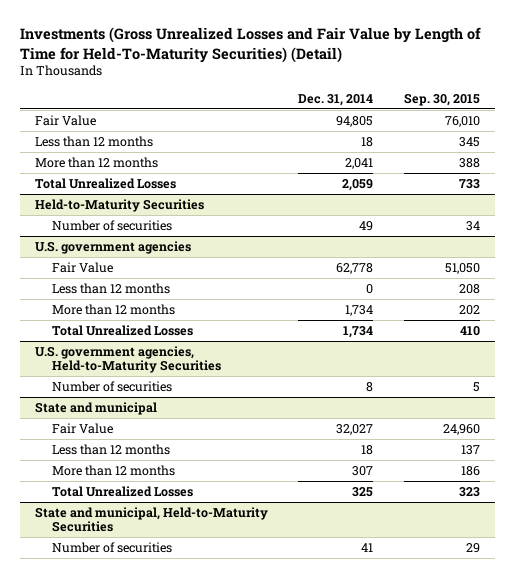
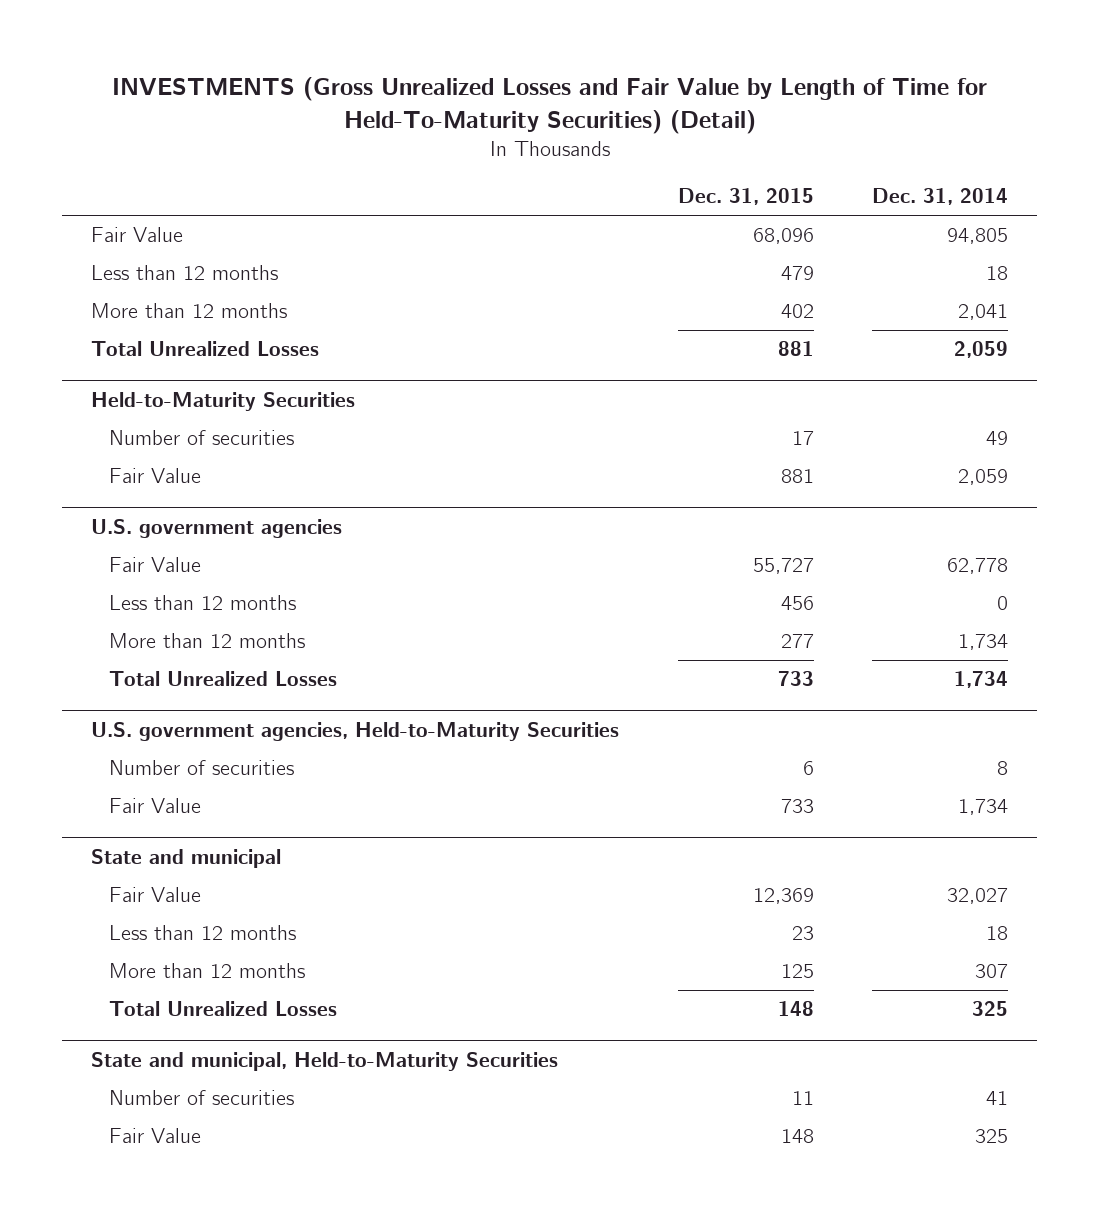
- Investments (Gross Unrealized Losses and Fair Value by Length of Time for Held-To-Maturity Securities) (Detail)
+ INVESTMENTS (Gross Unrealized Losses and Fair Value by Length of Time for Held-To-Maturity Securities) (Detail)
- | Dec. 31, 2014 | Sep. 30, 2015
+ | Dec. 31, 2015 | Dec. 31, 2014
@ Held-to-Maturity Securities
+ Fair Value | 881 | 2,059
@ U.S. government agencies, Held-to-Maturity Securities
+ Fair Value | 733 | 1,734
@ State and municipal, Held-to-Maturity Securities
+ Fair Value | 148 | 325

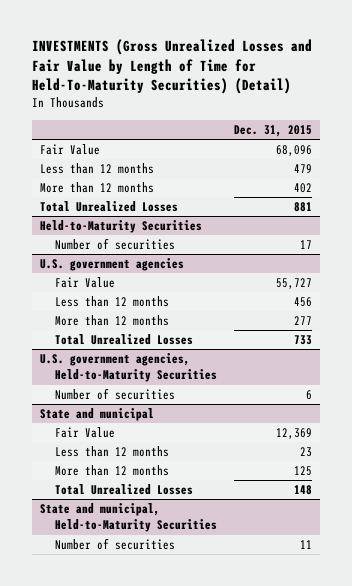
- | Dec. 31, 2015 | Dec. 31, 2014
+ | Dec. 31, 2015
@ Held-to-Maturity Securities
- Fair Value | 881 | 2,059
@ U.S. government agencies, Held-to-Maturity Securities
- Fair Value | 733 | 1,734
@ State and municipal, Held-to-Maturity Securities
- Fair Value | 148 | 325

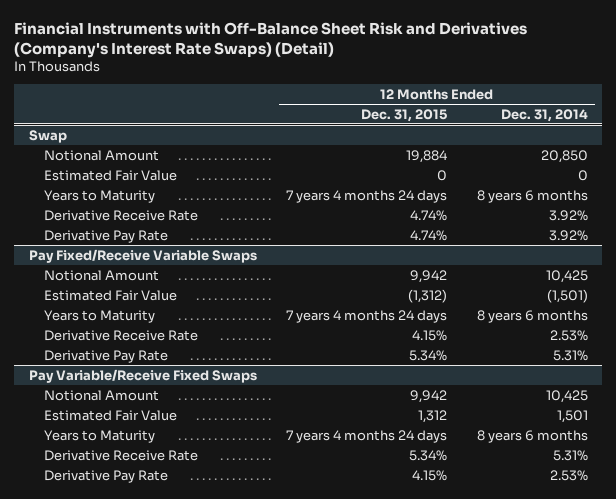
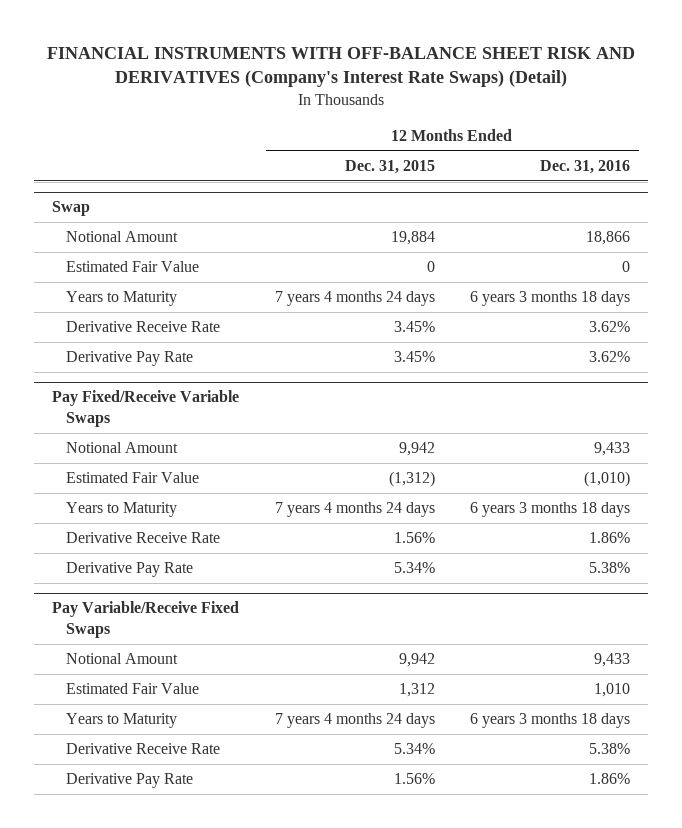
- Financial Instruments with Off-Balance Sheet Risk and Derivatives (Company's Interest Rate Swaps) (Detail)
+ FINANCIAL INSTRUMENTS WITH OFF-BALANCE SHEET RISK AND DERIVATIVES (Company's Interest Rate Swaps) (Detail)
- | 12 Months Ended Dec. 31, 2015 | 12 Months Ended Dec. 31, 2014
+ | 12 Months Ended Dec. 31, 2015 | 12 Months Ended Dec. 31, 2016
@ Swap
- Derivative Receive Rate | 4.74% | 3.92%
- Derivative Pay Rate | 4.74% | 3.92%
+ Derivative Receive Rate | 3.45% | 3.62%
+ Derivative Pay Rate | 3.45% | 3.62%
@ Pay Fixed/Receive Variable Swaps
- Derivative Receive Rate | 4.15% | 2.53%
+ Derivative Receive Rate | 1.56% | 1.86%
@ Pay Variable/Receive Fixed Swaps
- Derivative Pay Rate | 4.15% | 2.53%
+ Derivative Pay Rate | 1.56% | 1.86%

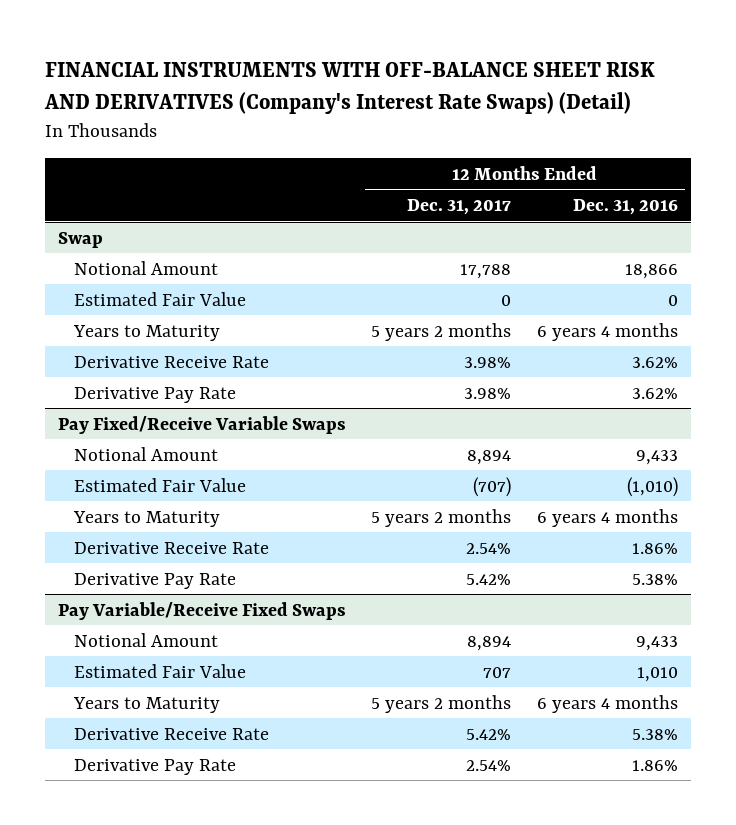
- | 12 Months Ended Dec. 31, 2015 | 12 Months Ended Dec. 31, 2016
+ | 12 Months Ended Dec. 31, 2017 | 12 Months Ended Dec. 31, 2016
@ Swap
- Years to Maturity | 7 years 4 months 24 days | 6 years 3 months 18 days
+ Years to Maturity | 5 years 2 months | 6 years 4 months
@ Pay Fixed/Receive Variable Swaps
- Years to Maturity | 7 years 4 months 24 days | 6 years 3 months 18 days
+ Years to Maturity | 5 years 2 months | 6 years 4 months
@ Pay Variable/Receive Fixed Swaps
- Years to Maturity | 7 years 4 months 24 days | 6 years 3 months 18 days
+ Years to Maturity | 5 years 2 months | 6 years 4 months

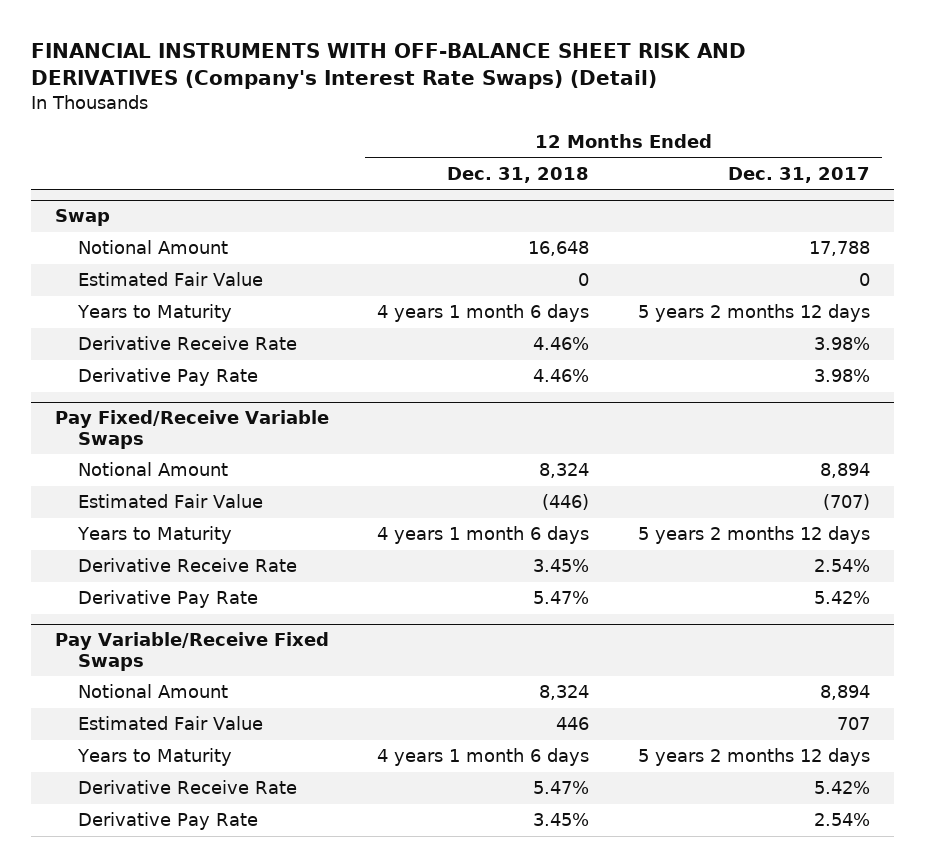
- | 12 Months Ended Dec. 31, 2017 | 12 Months Ended Dec. 31, 2016
+ | 12 Months Ended Dec. 31, 2018 | 12 Months Ended Dec. 31, 2017
@ Swap
- Years to Maturity | 5 years 2 months | 6 years 4 months
+ Years to Maturity | 4 years 1 month 6 days | 5 years 2 months 12 days
@ Pay Fixed/Receive Variable Swaps
- Years to Maturity | 5 years 2 months | 6 years 4 months
+ Years to Maturity | 4 years 1 month 6 days | 5 years 2 months 12 days
@ Pay Variable/Receive Fixed Swaps
- Years to Maturity | 5 years 2 months | 6 years 4 months
+ Years to Maturity | 4 years 1 month 6 days | 5 years 2 months 12 days

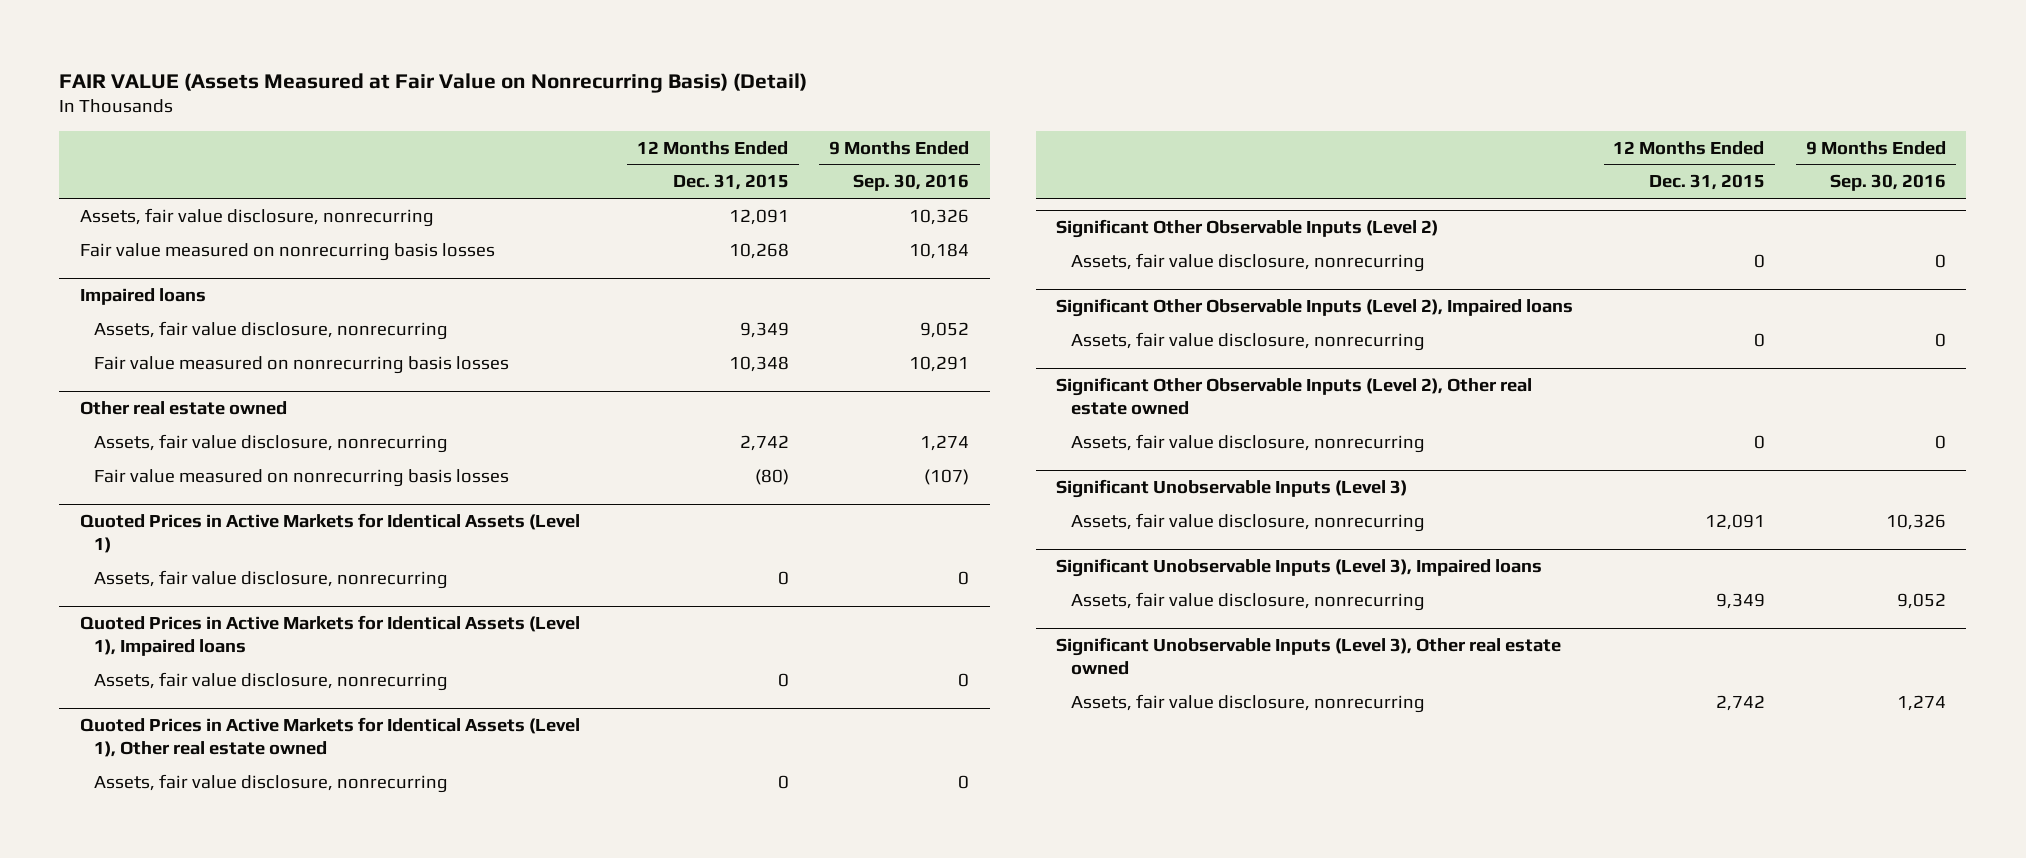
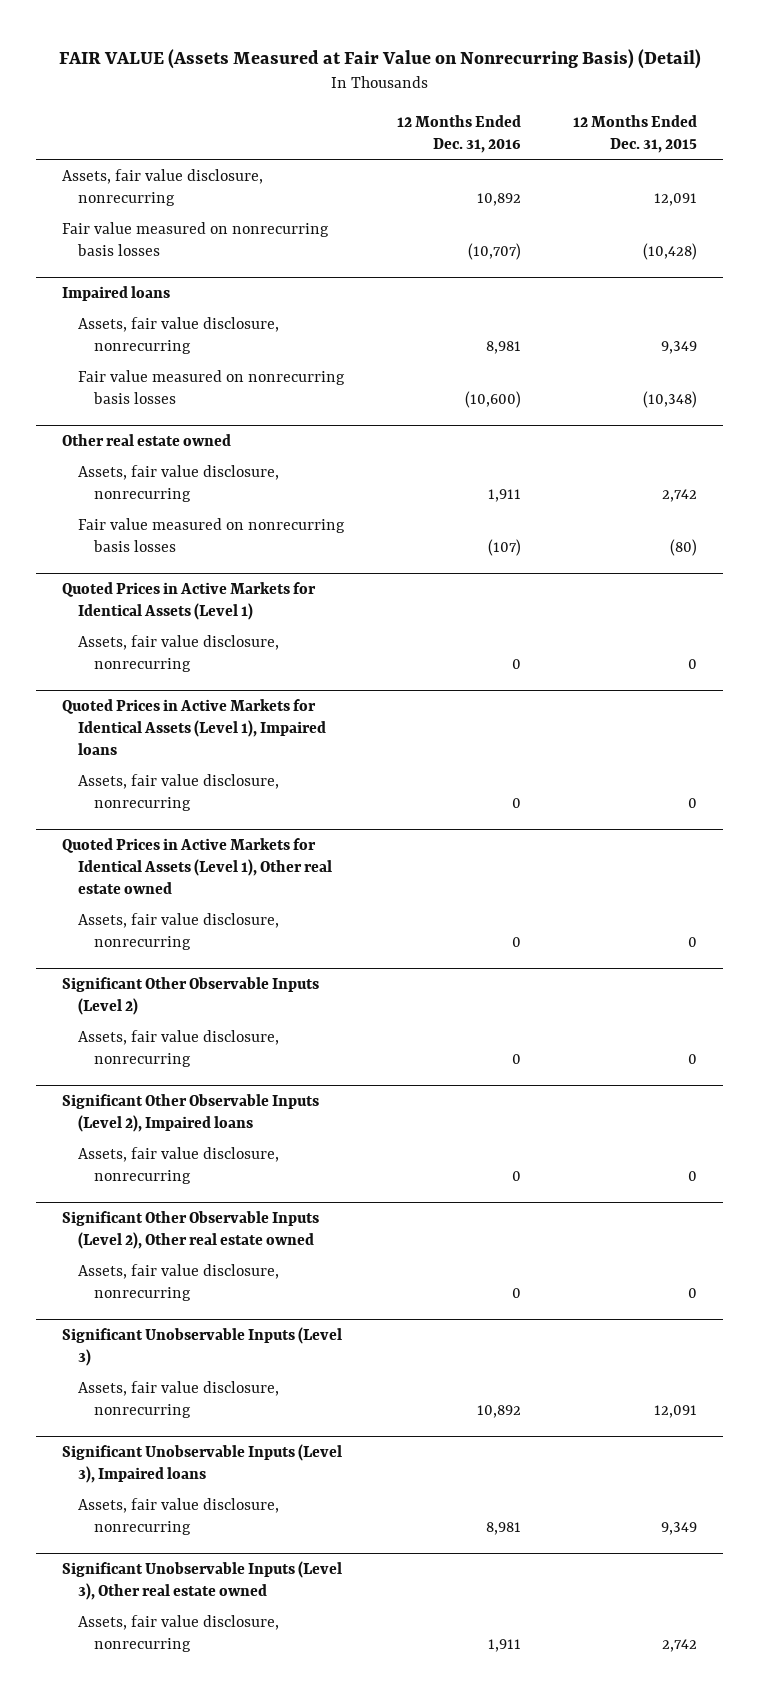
- | 12 Months Ended Dec. 31, 2015 | 9 Months Ended Sep. 30, 2016
+ | 12 Months Ended Dec. 31, 2016 | 12 Months Ended Dec. 31, 2015
- Fair value measured on nonrecurring basis losses | 10,268 | 10,184
+ Fair value measured on nonrecurring basis losses | (10,707) | (10,428)
@ Impaired loans
- Fair value measured on nonrecurring basis losses | 10,348 | 10,291
+ Fair value measured on nonrecurring basis losses | (10,600) | (10,348)

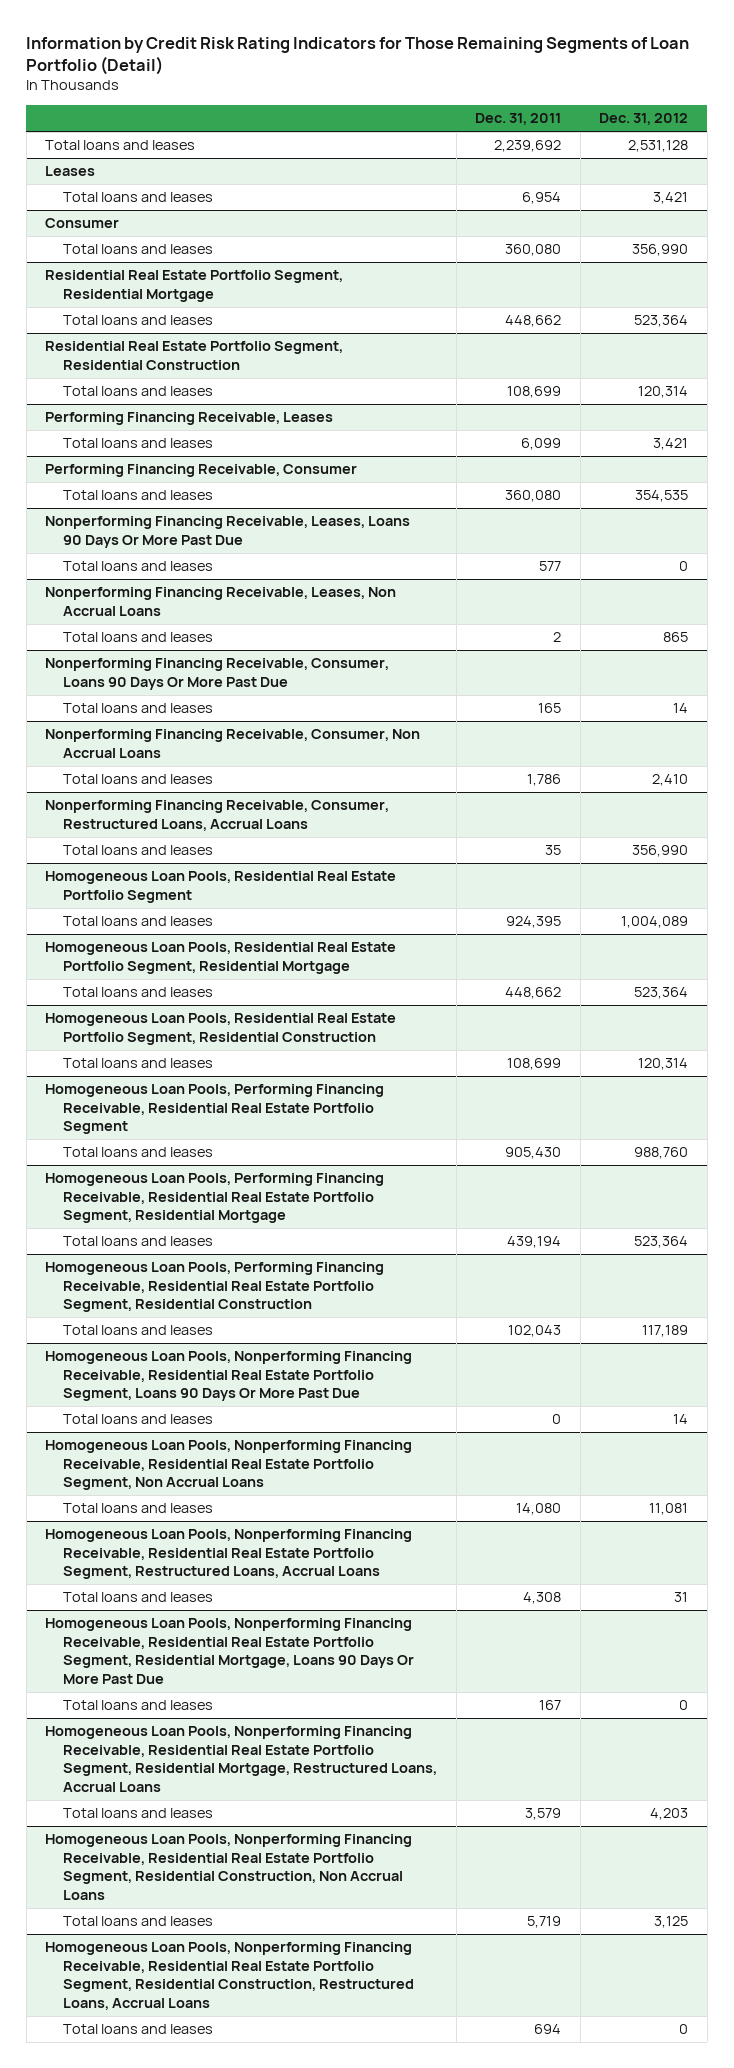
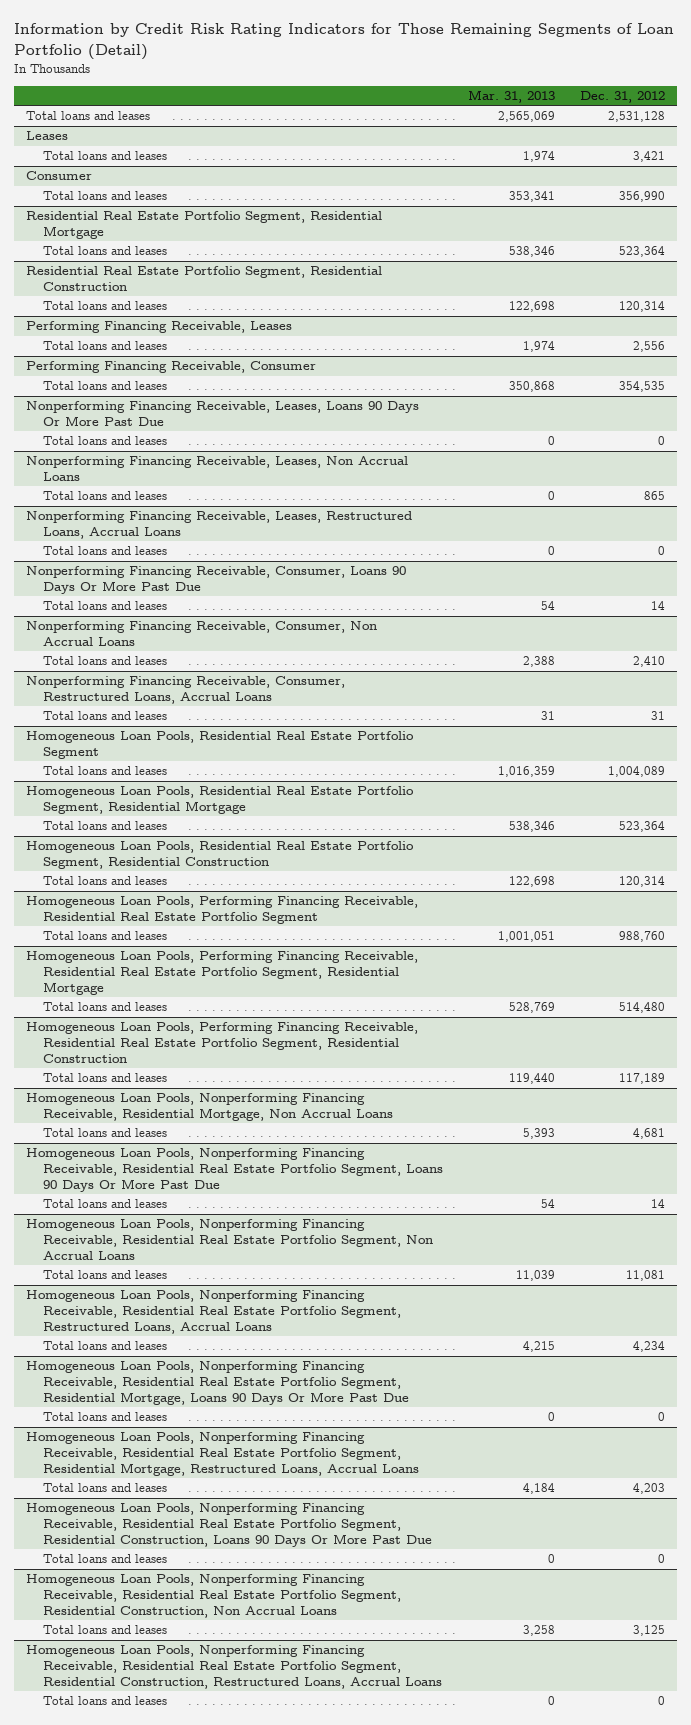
- | Dec. 31, 2011 | Dec. 31, 2012
+ | Mar. 31, 2013 | Dec. 31, 2012
@ Performing Financing Receivable, Leases
- Total loans and leases | 6,099 | 3,421
+ Total loans and leases | 1,974 | 2,556
+ Nonperforming Financing Receivable, Leases, Restructured Loans, Accrual Loans
+ Total loans and leases | 0 | 0
@ Nonperforming Financing Receivable, Consumer, Restructured Loans, Accrual Loans
- Total loans and leases | 35 | 356,990
+ Total loans and leases | 31 | 31
@ Homogeneous Loan Pools, Performing Financing Receivable, Residential Real Estate Portfolio Segment, Residential Mortgage
- Total loans and leases | 439,194 | 523,364
+ Total loans and leases | 528,769 | 514,480
+ Homogeneous Loan Pools, Nonperforming Financing Receivable, Residential Mortgage, Non Accrual Loans
+ Total loans and leases | 5,393 | 4,681
@ Homogeneous Loan Pools, Nonperforming Financing Receivable, Residential Real Estate Portfolio Segment, Restructured Loans, Accrual Loans
- Total loans and leases | 4,308 | 31
+ Total loans and leases | 4,215 | 4,234
+ Homogeneous Loan Pools, Nonperforming Financing Receivable, Residential Real Estate Portfolio Segment, Residential Construction, Loans 90 Days Or More Past Due
+ Total loans and leases | 0 | 0

